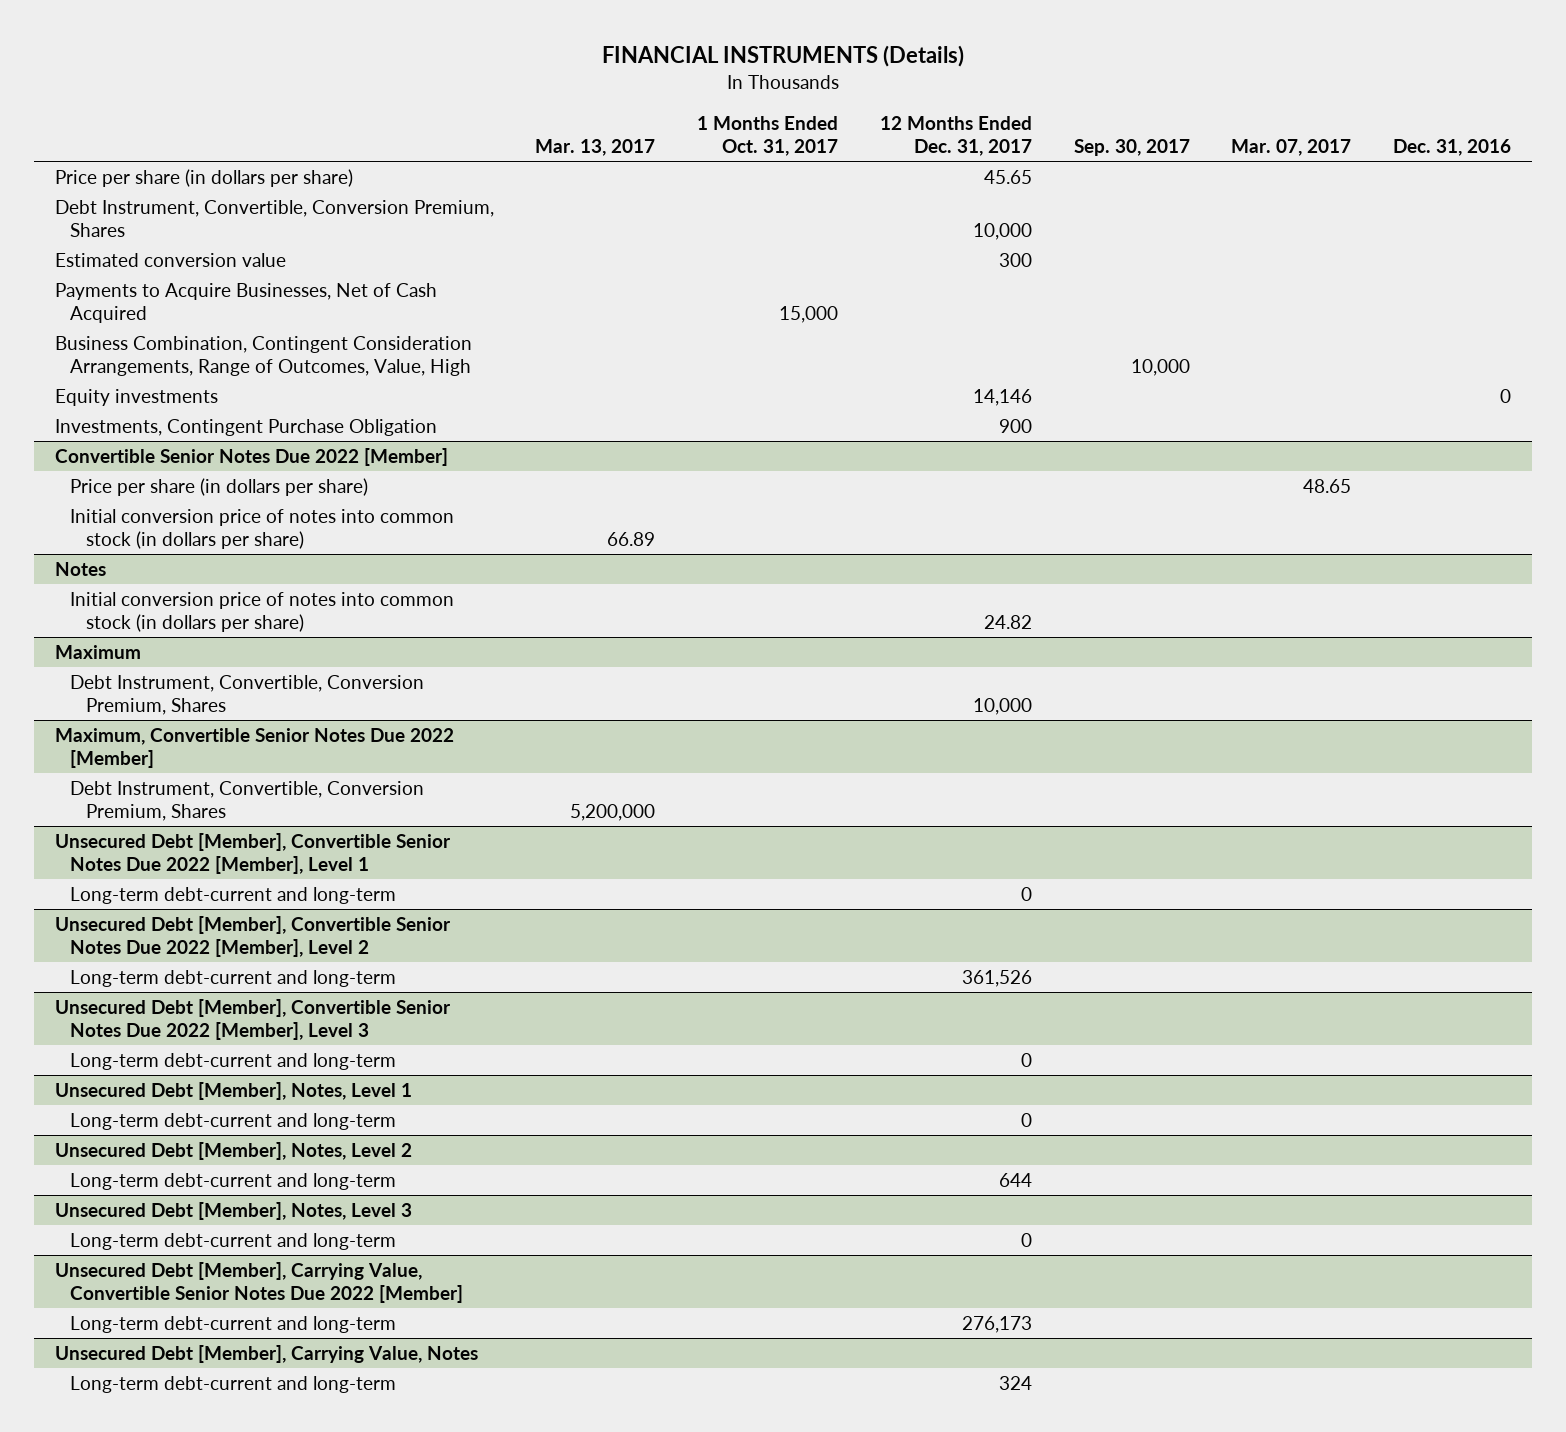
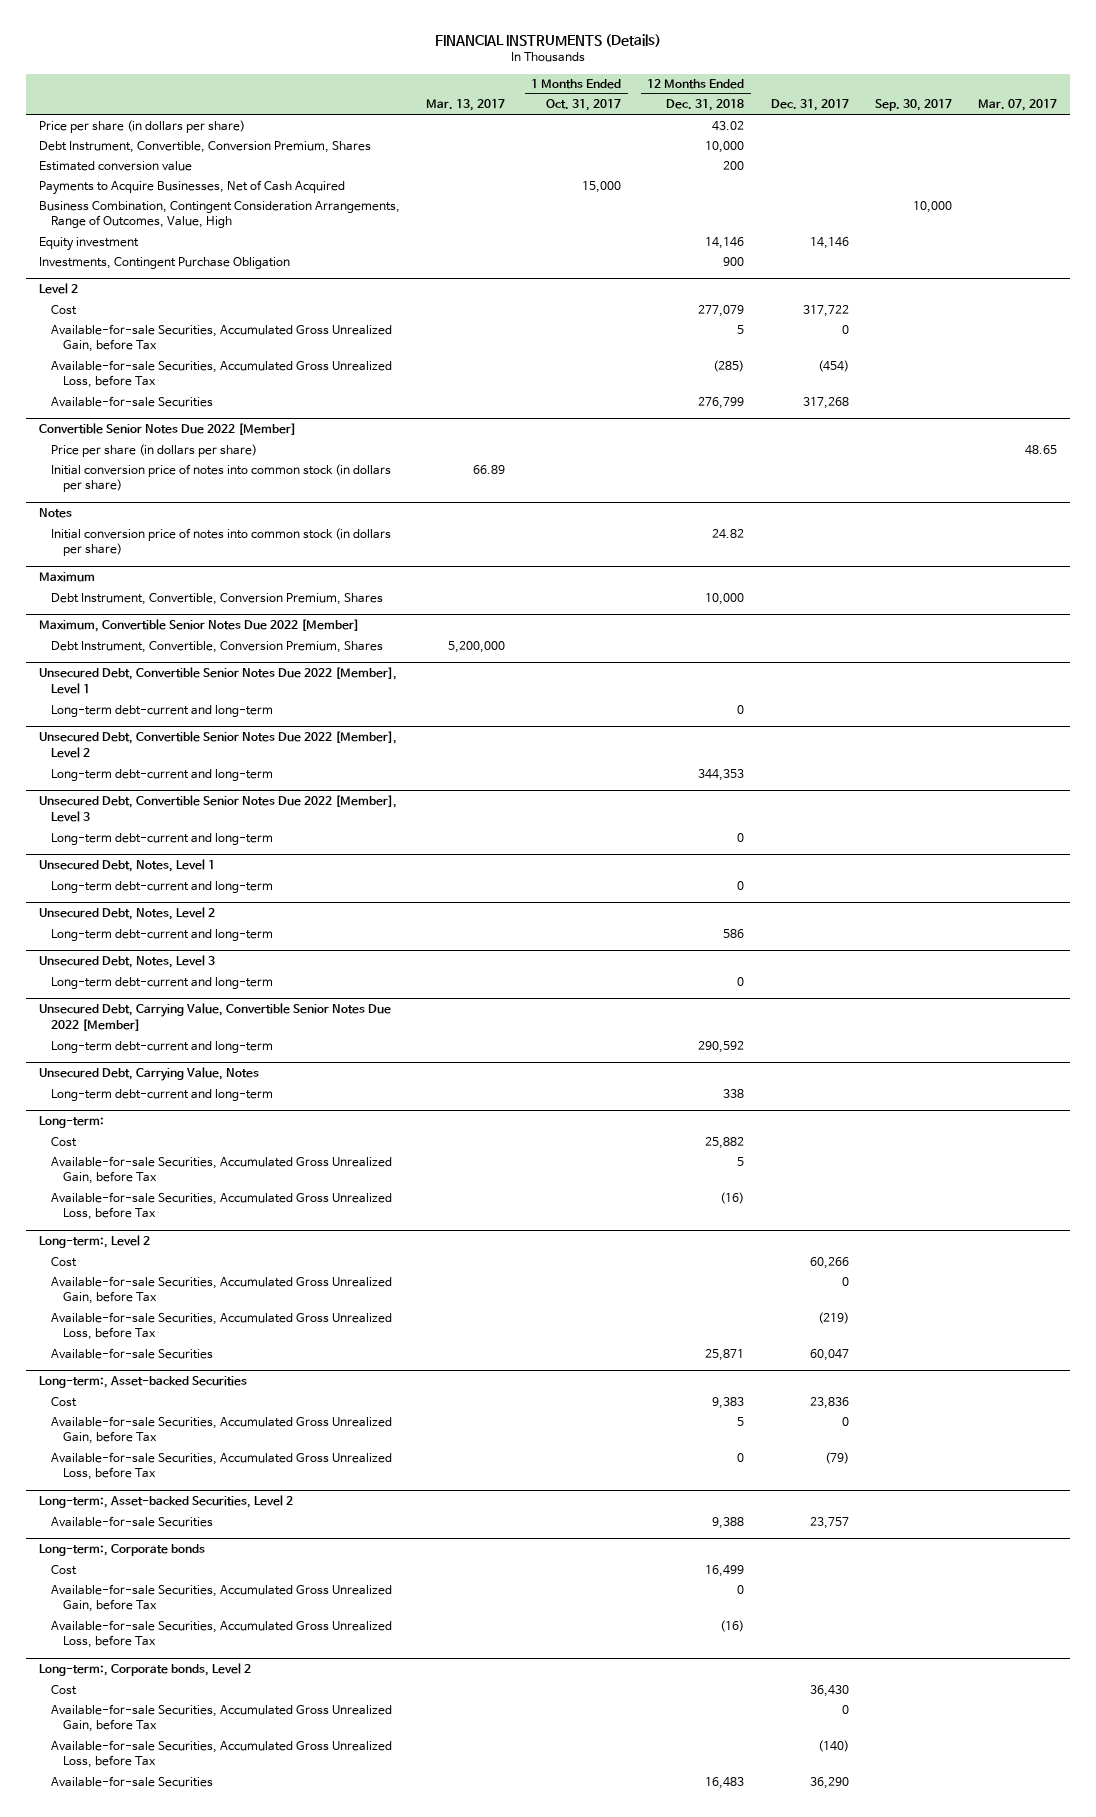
- | Mar. 13, 2017 | 1 Months Ended Oct. 31, 2017 | 12 Months Ended Dec. 31, 2017 | Sep. 30, 2017 | Mar. 07, 2017 | Dec. 31, 2016
+ | Mar. 13, 2017 | 1 Months Ended Oct. 31, 2017 | 12 Months Ended Dec. 31, 2018 | Dec. 31, 2017 | Sep. 30, 2017 | Mar. 07, 2017
- Equity investments | | | 14,146 | | | 0
+ Equity investment | | | 14,146 | 14,146 | |
+ Level 2
+ Cost | | | 277,079 | 317,722 | |
+ Available-for-sale Securities, Accumulated Gross Unrealized Gain, before Tax | | | 5 | 0 | |
+ Available-for-sale Securities, Accumulated Gross Unrealized Loss, before Tax | | | (285) | (454) | |
+ Available-for-sale Securities | | | 276,799 | 317,268 | |
- Unsecured Debt [Member], Convertible Senior Notes Due 2022 [Member], Level 1
+ Unsecured Debt, Convertible Senior Notes Due 2022 [Member], Level 1
- Unsecured Debt [Member], Convertible Senior Notes Due 2022 [Member], Level 2
+ Unsecured Debt, Convertible Senior Notes Due 2022 [Member], Level 2
- Unsecured Debt [Member], Convertible Senior Notes Due 2022 [Member], Level 3
+ Unsecured Debt, Convertible Senior Notes Due 2022 [Member], Level 3
- Unsecured Debt [Member], Notes, Level 1
+ Unsecured Debt, Notes, Level 1
- Unsecured Debt [Member], Notes, Level 2
+ Unsecured Debt, Notes, Level 2
- Unsecured Debt [Member], Notes, Level 3
+ Unsecured Debt, Notes, Level 3
- Unsecured Debt [Member], Carrying Value, Convertible Senior Notes Due 2022 [Member]
+ Unsecured Debt, Carrying Value, Convertible Senior Notes Due 2022 [Member]
- Unsecured Debt [Member], Carrying Value, Notes
+ Unsecured Debt, Carrying Value, Notes
+ Long-term:
+ Cost | | | 25,882 | | |
+ Available-for-sale Securities, Accumulated Gross Unrealized Gain, before Tax | | | 5 | | |
+ Available-for-sale Securities, Accumulated Gross Unrealized Loss, before Tax | | | (16) | | |
+ Long-term:, Level 2
+ Cost | | | | 60,266 | |
+ Available-for-sale Securities, Accumulated Gross Unrealized Gain, before Tax | | | | 0 | |
+ Available-for-sale Securities, Accumulated Gross Unrealized Loss, before Tax | | | | (219) | |
+ Available-for-sale Securities | | | 25,871 | 60,047 | |
+ Long-term:, Asset-backed Securities
+ Cost | | | 9,383 | 23,836 | |
+ Available-for-sale Securities, Accumulated Gross Unrealized Gain, before Tax | | | 5 | 0 | |
+ Available-for-sale Securities, Accumulated Gross Unrealized Loss, before Tax | | | 0 | (79) | |
+ Long-term:, Asset-backed Securities, Level 2
+ Available-for-sale Securities | | | 9,388 | 23,757 | |
+ Long-term:, Corporate bonds
+ Cost | | | 16,499 | | |
+ Available-for-sale Securities, Accumulated Gross Unrealized Gain, before Tax | | | 0 | | |
+ Available-for-sale Securities, Accumulated Gross Unrealized Loss, before Tax | | | (16) | | |
+ Long-term:, Corporate bonds, Level 2
+ Cost | | | | 36,430 | |
+ Available-for-sale Securities, Accumulated Gross Unrealized Gain, before Tax | | | | 0 | |
+ Available-for-sale Securities, Accumulated Gross Unrealized Loss, before Tax | | | | (140) | |
+ Available-for-sale Securities | | | 16,483 | 36,290 | |

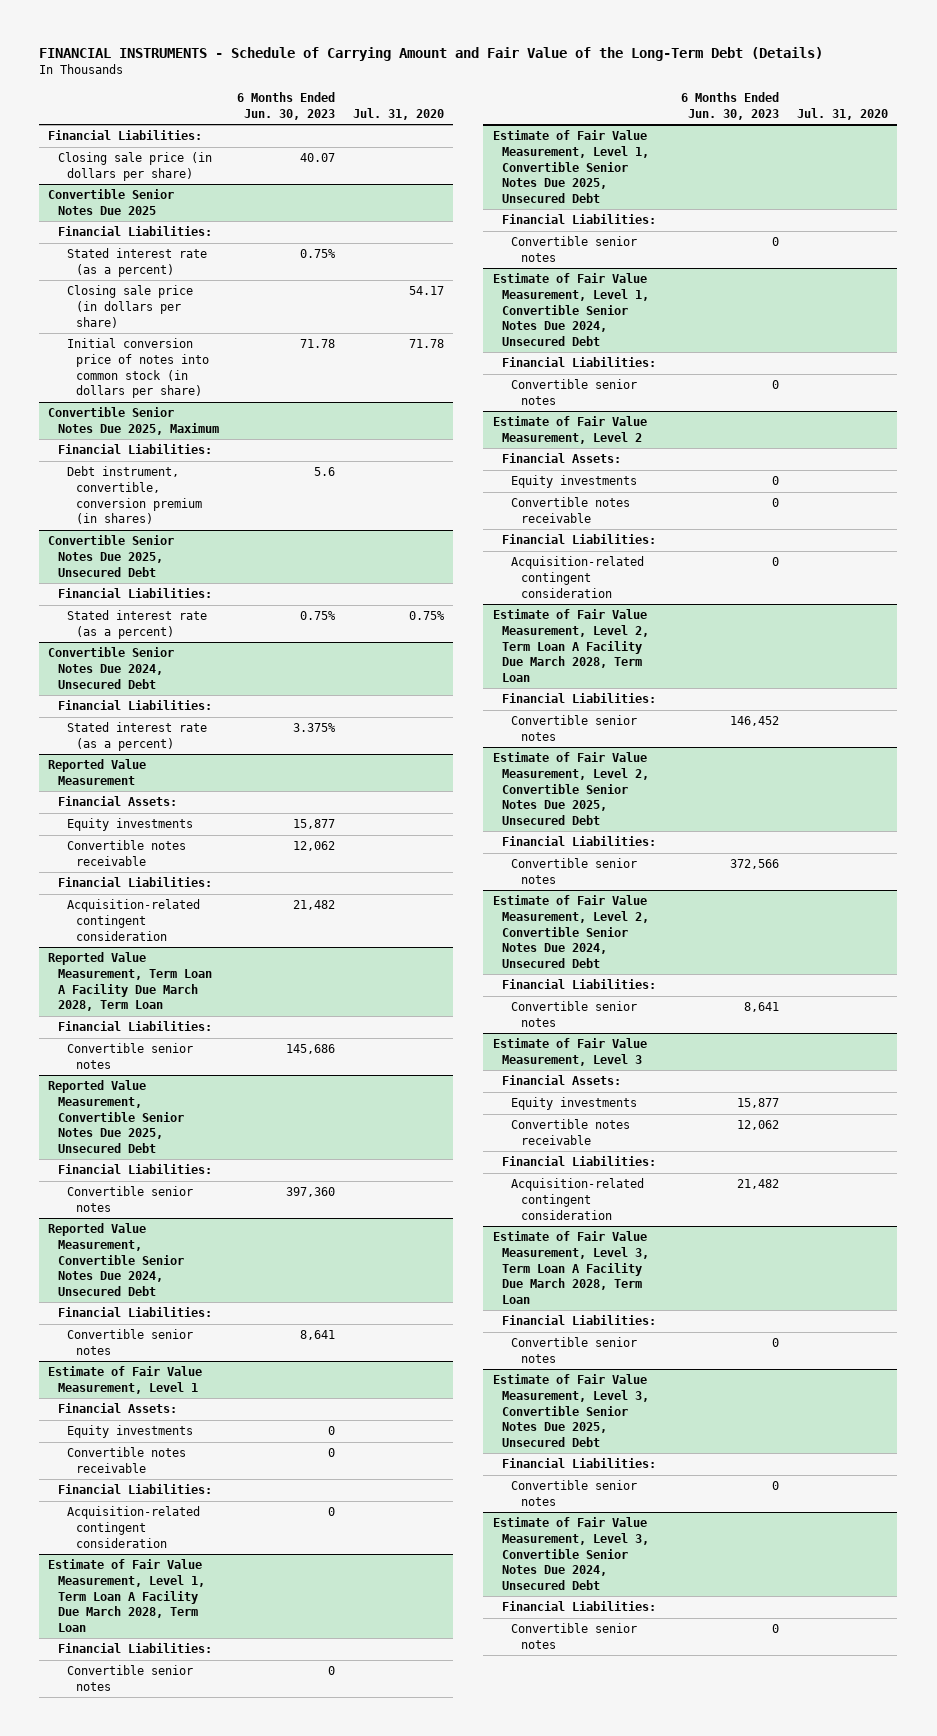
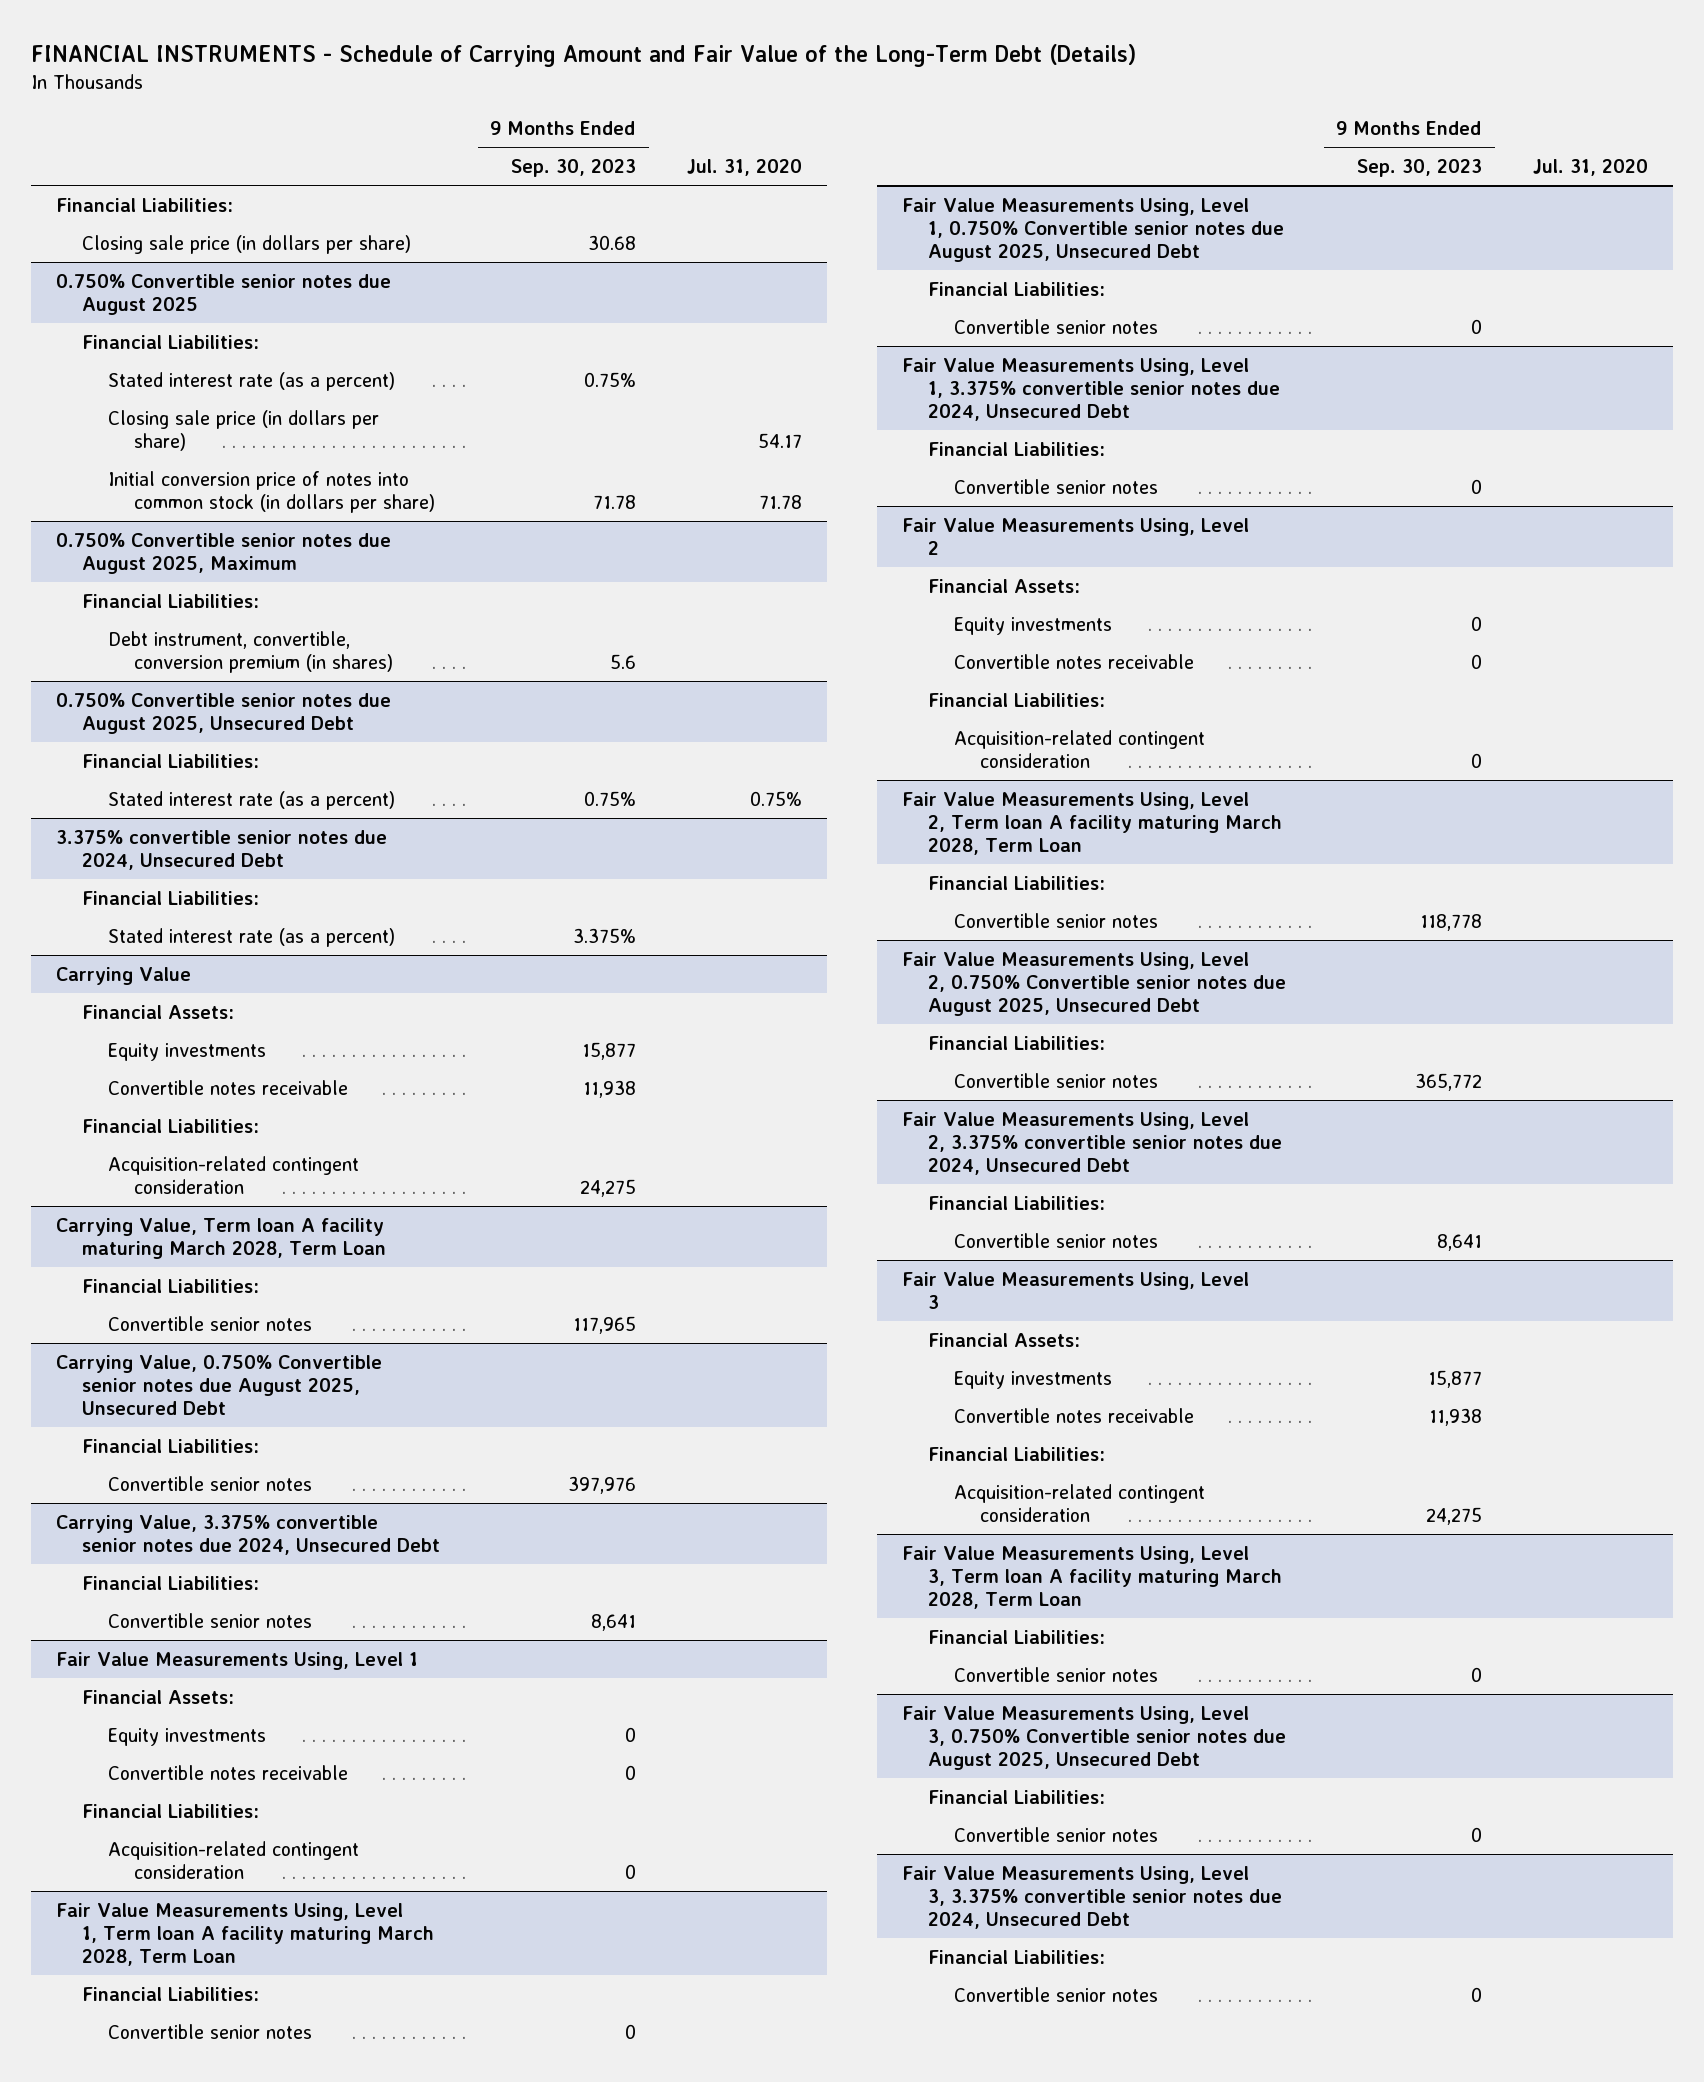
- | 6 Months Ended Jun. 30, 2023 | Jul. 31, 2020
+ | 9 Months Ended Sep. 30, 2023 | Jul. 31, 2020
- Convertible Senior Notes Due 2025
+ 0.750% Convertible senior notes due August 2025
- Convertible Senior Notes Due 2025, Maximum
+ 0.750% Convertible senior notes due August 2025, Maximum
- Convertible Senior Notes Due 2025, Unsecured Debt
+ 0.750% Convertible senior notes due August 2025, Unsecured Debt
- Convertible Senior Notes Due 2024, Unsecured Debt
+ 3.375% convertible senior notes due 2024, Unsecured Debt
- Reported Value Measurement
+ Carrying Value
- Reported Value Measurement, Term Loan A Facility Due March 2028, Term Loan
+ Carrying Value, Term loan A facility maturing March 2028, Term Loan
- Reported Value Measurement, Convertible Senior Notes Due 2025, Unsecured Debt
+ Carrying Value, 0.750% Convertible senior notes due August 2025, Unsecured Debt
- Reported Value Measurement, Convertible Senior Notes Due 2024, Unsecured Debt
+ Carrying Value, 3.375% convertible senior notes due 2024, Unsecured Debt
- Estimate of Fair Value Measurement, Level 1
+ Fair Value Measurements Using, Level 1
- Estimate of Fair Value Measurement, Level 1, Term Loan A Facility Due March 2028, Term Loan
+ Fair Value Measurements Using, Level 1, Term loan A facility maturing March 2028, Term Loan
- Estimate of Fair Value Measurement, Level 1, Convertible Senior Notes Due 2025, Unsecured Debt
+ Fair Value Measurements Using, Level 1, 0.750% Convertible senior notes due August 2025, Unsecured Debt
- Estimate of Fair Value Measurement, Level 1, Convertible Senior Notes Due 2024, Unsecured Debt
+ Fair Value Measurements Using, Level 1, 3.375% convertible senior notes due 2024, Unsecured Debt
- Estimate of Fair Value Measurement, Level 2
+ Fair Value Measurements Using, Level 2
- Estimate of Fair Value Measurement, Level 2, Term Loan A Facility Due March 2028, Term Loan
+ Fair Value Measurements Using, Level 2, Term loan A facility maturing March 2028, Term Loan
- Estimate of Fair Value Measurement, Level 2, Convertible Senior Notes Due 2025, Unsecured Debt
+ Fair Value Measurements Using, Level 2, 0.750% Convertible senior notes due August 2025, Unsecured Debt
- Estimate of Fair Value Measurement, Level 2, Convertible Senior Notes Due 2024, Unsecured Debt
+ Fair Value Measurements Using, Level 2, 3.375% convertible senior notes due 2024, Unsecured Debt
- Estimate of Fair Value Measurement, Level 3
+ Fair Value Measurements Using, Level 3
- Estimate of Fair Value Measurement, Level 3, Term Loan A Facility Due March 2028, Term Loan
+ Fair Value Measurements Using, Level 3, Term loan A facility maturing March 2028, Term Loan
- Estimate of Fair Value Measurement, Level 3, Convertible Senior Notes Due 2025, Unsecured Debt
+ Fair Value Measurements Using, Level 3, 0.750% Convertible senior notes due August 2025, Unsecured Debt
- Estimate of Fair Value Measurement, Level 3, Convertible Senior Notes Due 2024, Unsecured Debt
+ Fair Value Measurements Using, Level 3, 3.375% convertible senior notes due 2024, Unsecured Debt

